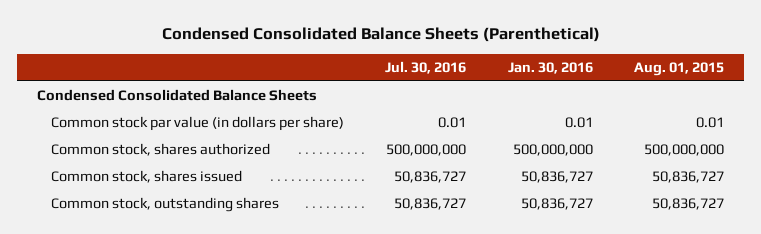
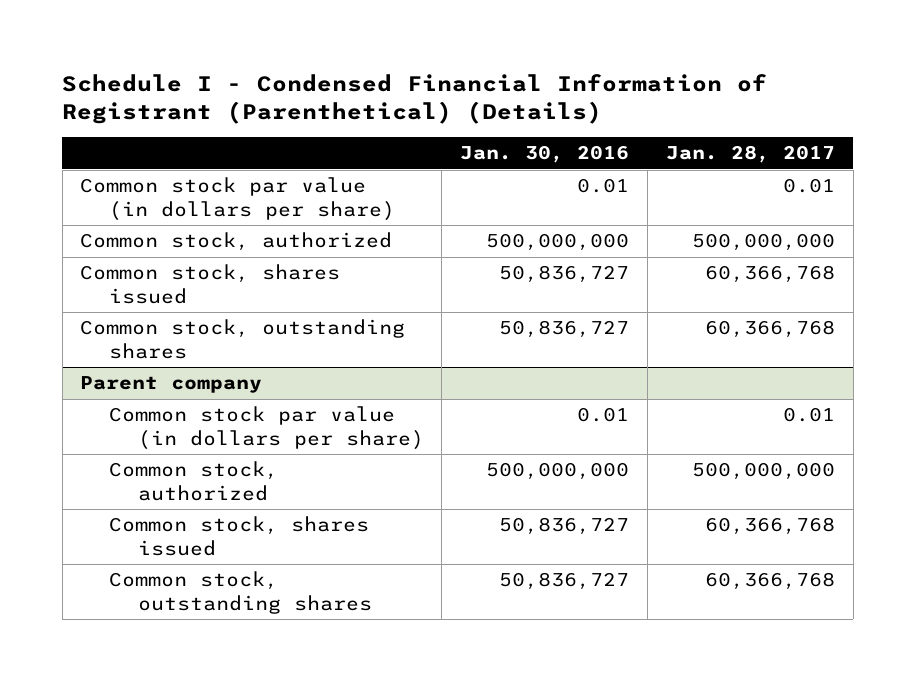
- Condensed Consolidated Balance Sheets (Parenthetical)
+ Schedule I - Condensed Financial Information of Registrant (Parenthetical) (Details)
- | Jul. 30, 2016 | Jan. 30, 2016 | Aug. 01, 2015
+ | Jan. 30, 2016 | Jan. 28, 2017
- Condensed Consolidated Balance Sheets
- Common stock, shares authorized | 500,000,000 | 500,000,000 | 500,000,000
+ Common stock, authorized | 500,000,000 | 500,000,000
+ Parent company
+ Common stock par value (in dollars per share) | 0.01 | 0.01
+ Common stock, authorized | 500,000,000 | 500,000,000
+ Common stock, shares issued | 50,836,727 | 60,366,768
+ Common stock, outstanding shares | 50,836,727 | 60,366,768

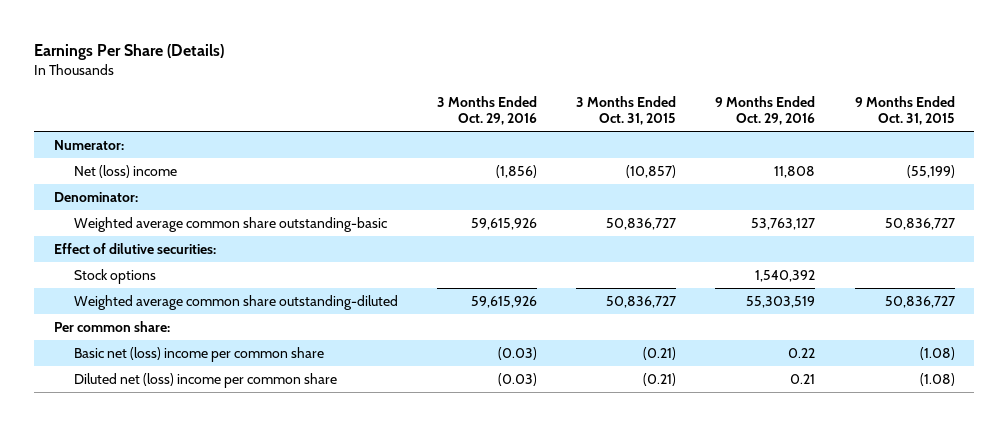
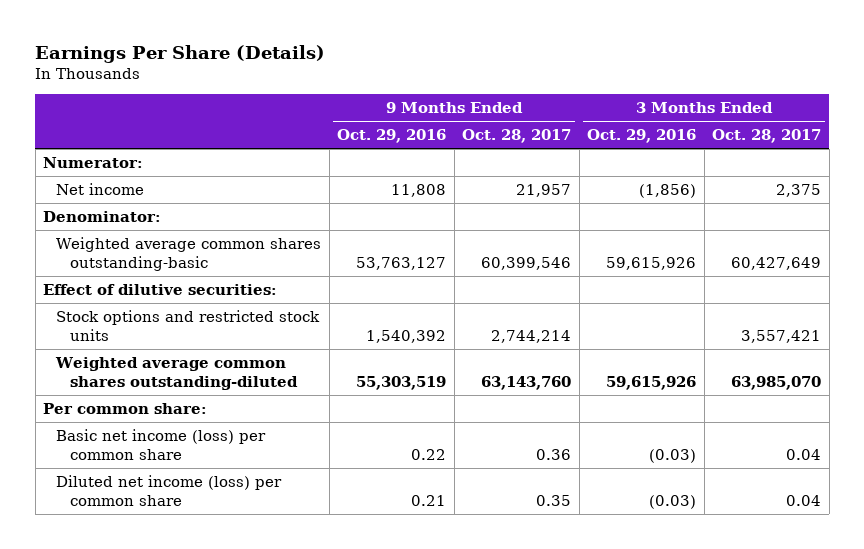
- | 3 Months Ended Oct. 29, 2016 | 3 Months Ended Oct. 31, 2015 | 9 Months Ended Oct. 29, 2016 | 9 Months Ended Oct. 31, 2015
+ | 9 Months Ended Oct. 29, 2016 | 9 Months Ended Oct. 28, 2017 | 3 Months Ended Oct. 29, 2016 | 3 Months Ended Oct. 28, 2017
- Net (loss) income | (1,856) | (10,857) | 11,808 | (55,199)
+ Net income | 11,808 | 21,957 | (1,856) | 2,375
- Weighted average common share outstanding-basic | 59,615,926 | 50,836,727 | 53,763,127 | 50,836,727
+ Weighted average common shares outstanding-basic | 53,763,127 | 60,399,546 | 59,615,926 | 60,427,649
- Stock options | | | 1,540,392 |
- Weighted average common share outstanding-diluted | 59,615,926 | 50,836,727 | 55,303,519 | 50,836,727
+ Stock options and restricted stock units | 1,540,392 | 2,744,214 | | 3,557,421
+ Weighted average common shares outstanding-diluted | 55,303,519 | 63,143,760 | 59,615,926 | 63,985,070
- Basic net (loss) income per common share | (0.03) | (0.21) | 0.22 | (1.08)
- Diluted net (loss) income per common share | (0.03) | (0.21) | 0.21 | (1.08)
+ Basic net income (loss) per common share | 0.22 | 0.36 | (0.03) | 0.04
+ Diluted net income (loss) per common share | 0.21 | 0.35 | (0.03) | 0.04

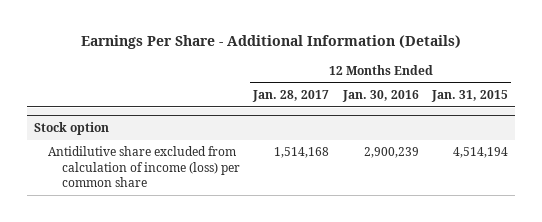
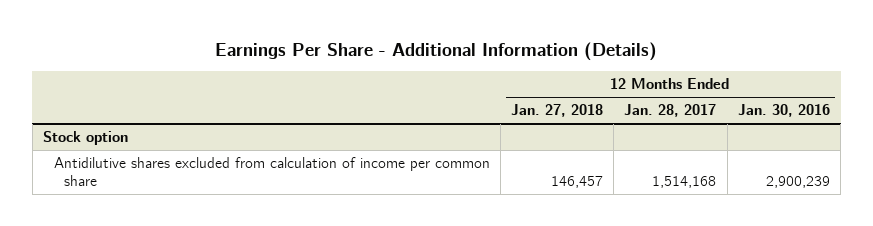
- | 12 Months Ended Jan. 28, 2017 | 12 Months Ended Jan. 30, 2016 | 12 Months Ended Jan. 31, 2015
+ | 12 Months Ended Jan. 27, 2018 | 12 Months Ended Jan. 28, 2017 | 12 Months Ended Jan. 30, 2016
@ Stock option
- Antidilutive share excluded from calculation of income (loss) per common share | 1,514,168 | 2,900,239 | 4,514,194
+ Antidilutive shares excluded from calculation of income per common share | 146,457 | 1,514,168 | 2,900,239

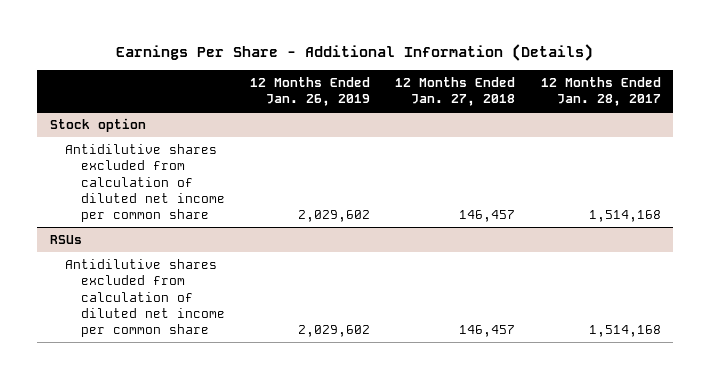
- | 12 Months Ended Jan. 27, 2018 | 12 Months Ended Jan. 28, 2017 | 12 Months Ended Jan. 30, 2016
+ | 12 Months Ended Jan. 26, 2019 | 12 Months Ended Jan. 27, 2018 | 12 Months Ended Jan. 28, 2017
@ Stock option
- Antidilutive shares excluded from calculation of income per common share | 146,457 | 1,514,168 | 2,900,239
+ Antidilutive shares excluded from calculation of diluted net income per common share | 2,029,602 | 146,457 | 1,514,168
+ RSUs
+ Antidilutive shares excluded from calculation of diluted net income per common share | 2,029,602 | 146,457 | 1,514,168

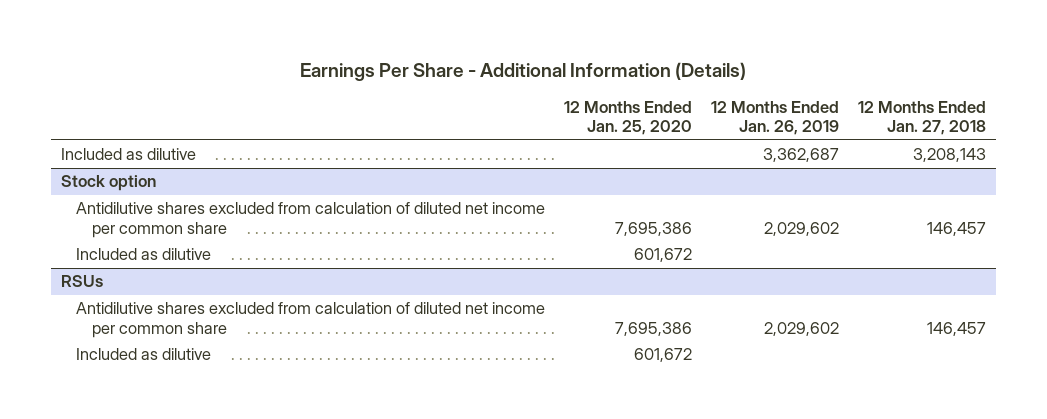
- | 12 Months Ended Jan. 26, 2019 | 12 Months Ended Jan. 27, 2018 | 12 Months Ended Jan. 28, 2017
+ | 12 Months Ended Jan. 25, 2020 | 12 Months Ended Jan. 26, 2019 | 12 Months Ended Jan. 27, 2018
+ Included as dilutive | | 3,362,687 | 3,208,143
@ Stock option
+ Included as dilutive | 601,672 | |
@ RSUs
+ Included as dilutive | 601,672 | |

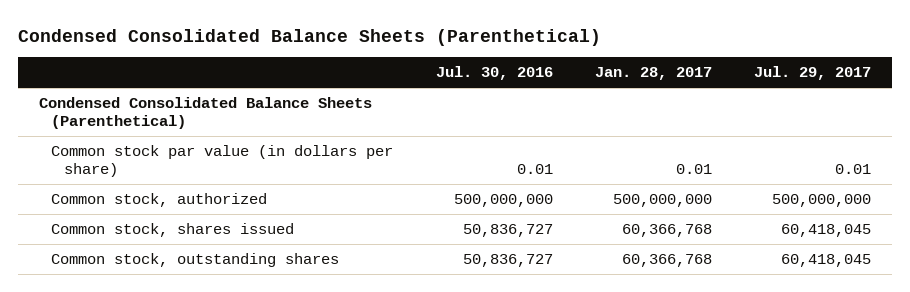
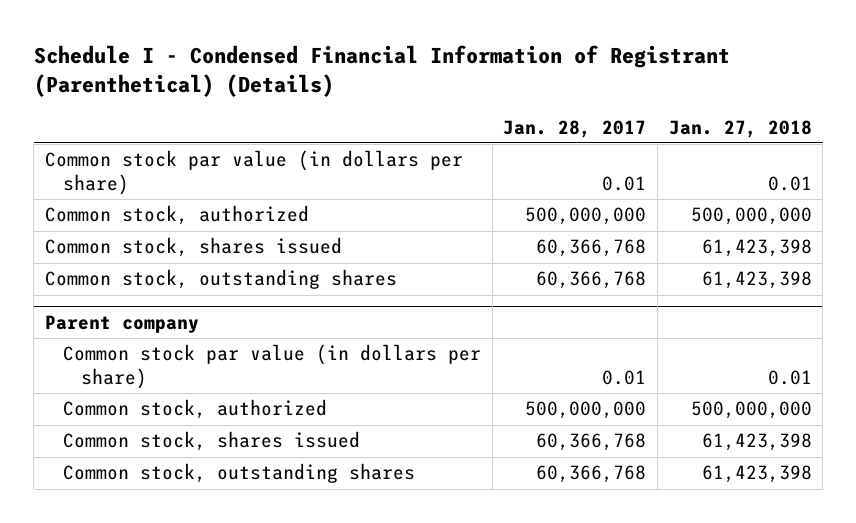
- Condensed Consolidated Balance Sheets (Parenthetical)
+ Schedule I - Condensed Financial Information of Registrant (Parenthetical) (Details)
- | Jul. 30, 2016 | Jan. 28, 2017 | Jul. 29, 2017
+ | Jan. 28, 2017 | Jan. 27, 2018
- Condensed Consolidated Balance Sheets (Parenthetical)
+ Parent company
+ Common stock par value (in dollars per share) | 0.01 | 0.01
+ Common stock, authorized | 500,000,000 | 500,000,000
+ Common stock, shares issued | 60,366,768 | 61,423,398
+ Common stock, outstanding shares | 60,366,768 | 61,423,398

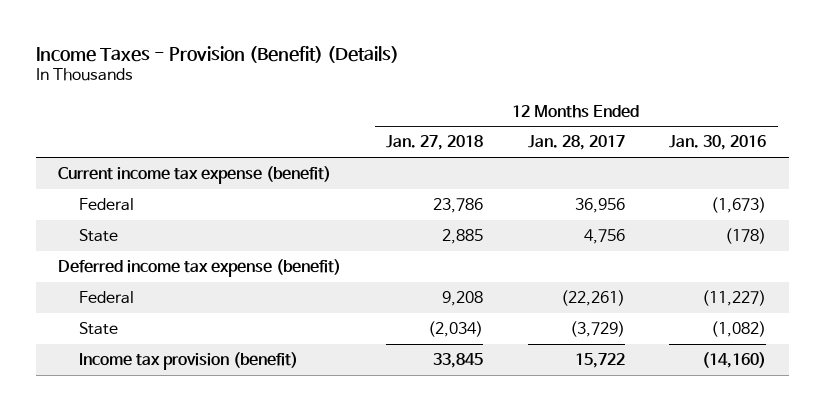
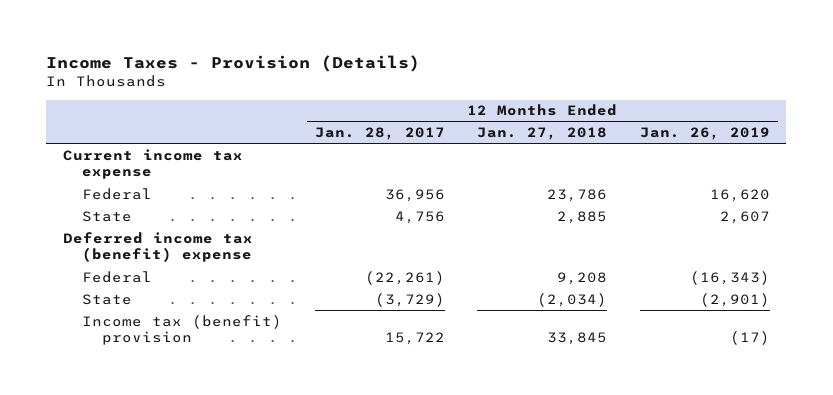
- Income Taxes - Provision (Benefit) (Details)
+ Income Taxes - Provision (Details)
- | 12 Months Ended Jan. 27, 2018 | 12 Months Ended Jan. 28, 2017 | 12 Months Ended Jan. 30, 2016
+ | 12 Months Ended Jan. 28, 2017 | 12 Months Ended Jan. 27, 2018 | 12 Months Ended Jan. 26, 2019
- Current income tax expense (benefit)
+ Current income tax expense
- Deferred income tax expense (benefit)
+ Deferred income tax (benefit) expense
- Income tax provision (benefit) | 33,845 | 15,722 | (14,160)
+ Income tax (benefit) provision | 15,722 | 33,845 | (17)

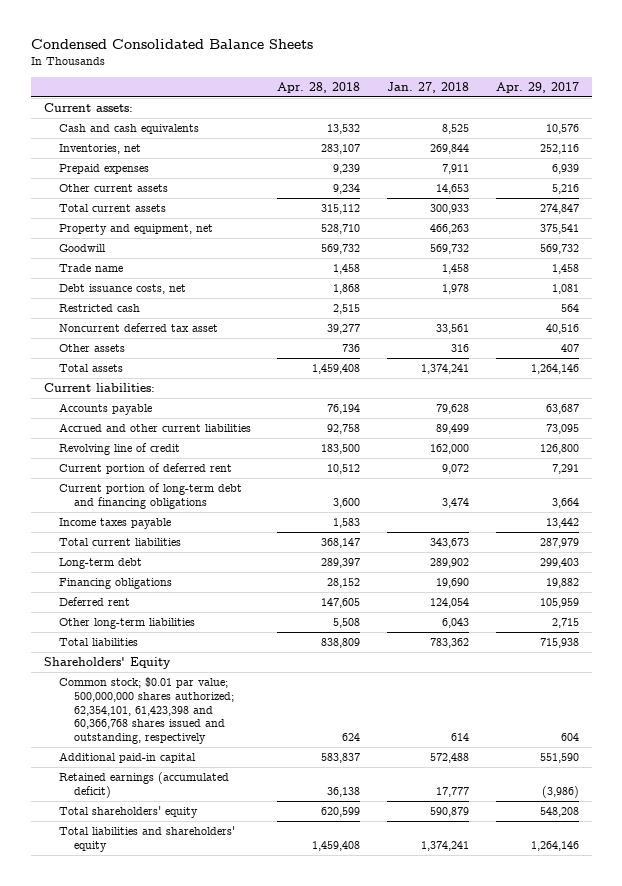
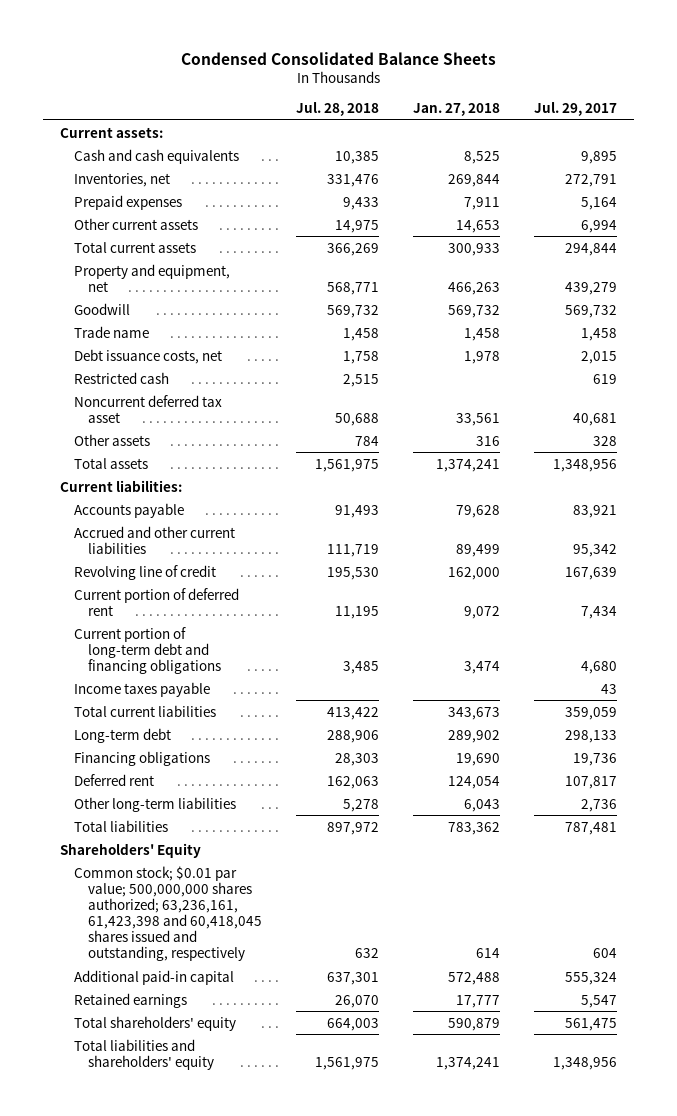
- | Apr. 28, 2018 | Jan. 27, 2018 | Apr. 29, 2017
+ | Jul. 28, 2018 | Jan. 27, 2018 | Jul. 29, 2017
- Common stock; $0.01 par value; 500,000,000 shares authorized; 62,354,101, 61,423,398 and 60,366,768 shares issued and outstanding, respectively | 624 | 614 | 604
+ Common stock; $0.01 par value; 500,000,000 shares authorized; 63,236,161, 61,423,398 and 60,418,045 shares issued and outstanding, respectively | 632 | 614 | 604
- Retained earnings (accumulated deficit) | 36,138 | 17,777 | (3,986)
+ Retained earnings | 26,070 | 17,777 | 5,547

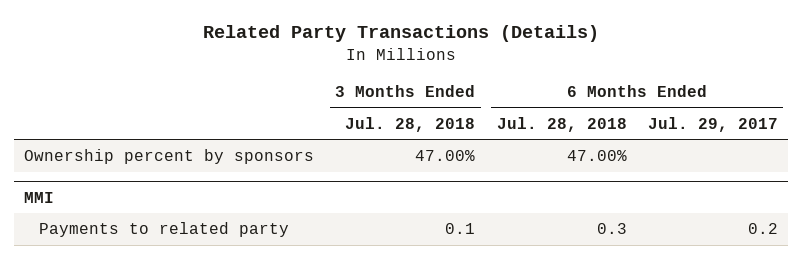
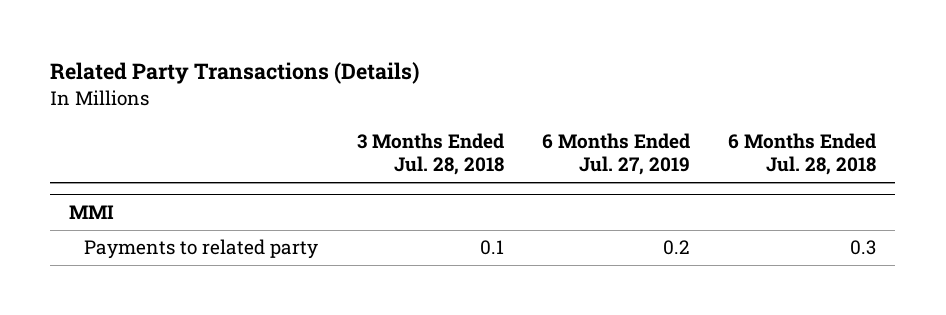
- | 3 Months Ended Jul. 28, 2018 | 6 Months Ended Jul. 28, 2018 | 6 Months Ended Jul. 29, 2017
+ | 3 Months Ended Jul. 28, 2018 | 6 Months Ended Jul. 27, 2019 | 6 Months Ended Jul. 28, 2018
- Ownership percent by sponsors | 47.00% | 47.00% |

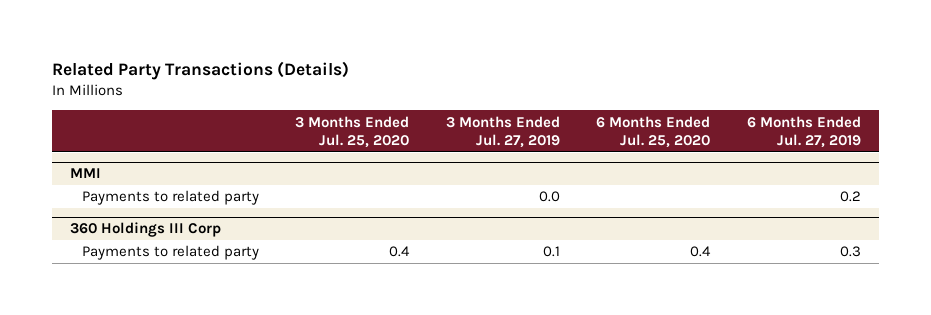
- | 3 Months Ended Jul. 28, 2018 | 6 Months Ended Jul. 27, 2019 | 6 Months Ended Jul. 28, 2018
+ | 3 Months Ended Jul. 25, 2020 | 3 Months Ended Jul. 27, 2019 | 6 Months Ended Jul. 25, 2020 | 6 Months Ended Jul. 27, 2019
+ 360 Holdings III Corp
+ Payments to related party | 0.4 | 0.1 | 0.4 | 0.3

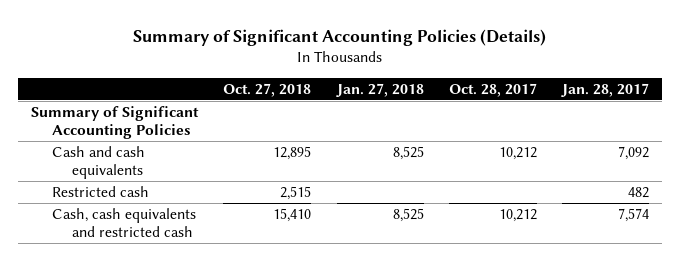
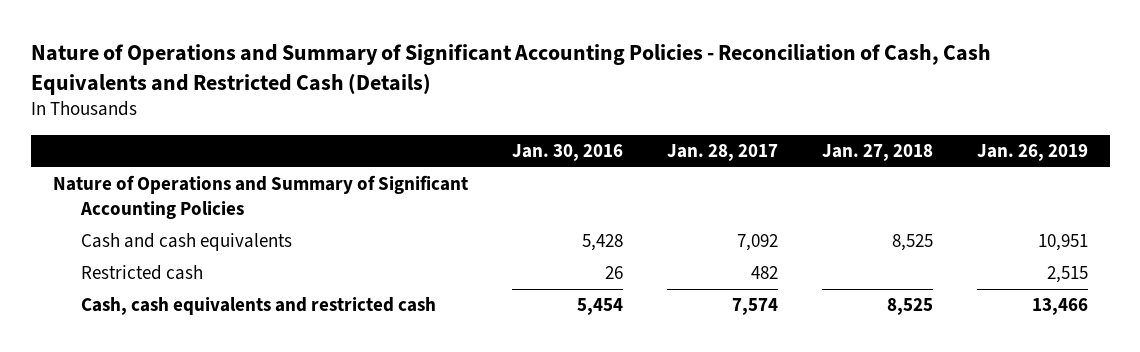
- Summary of Significant Accounting Policies (Details)
+ Nature of Operations and Summary of Significant Accounting Policies - Reconciliation of Cash, Cash Equivalents and Restricted Cash (Details)
- | Oct. 27, 2018 | Jan. 27, 2018 | Oct. 28, 2017 | Jan. 28, 2017
+ | Jan. 30, 2016 | Jan. 28, 2017 | Jan. 27, 2018 | Jan. 26, 2019
- Summary of Significant Accounting Policies
+ Nature of Operations and Summary of Significant Accounting Policies

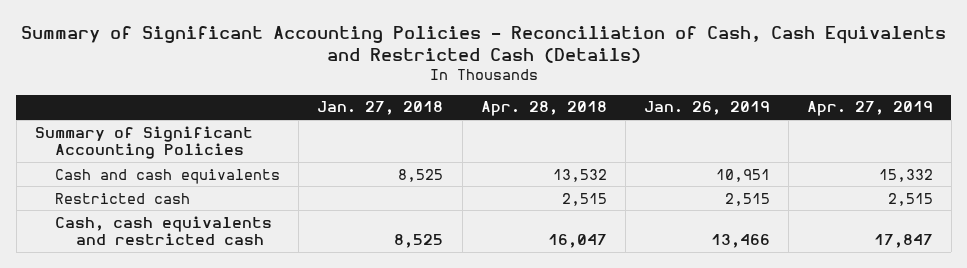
- Nature of Operations and Summary of Significant Accounting Policies - Reconciliation of Cash, Cash Equivalents and Restricted Cash (Details)
+ Summary of Significant Accounting Policies - Reconciliation of Cash, Cash Equivalents and Restricted Cash (Details)
- | Jan. 30, 2016 | Jan. 28, 2017 | Jan. 27, 2018 | Jan. 26, 2019
+ | Jan. 27, 2018 | Apr. 28, 2018 | Jan. 26, 2019 | Apr. 27, 2019
- Nature of Operations and Summary of Significant Accounting Policies
+ Summary of Significant Accounting Policies

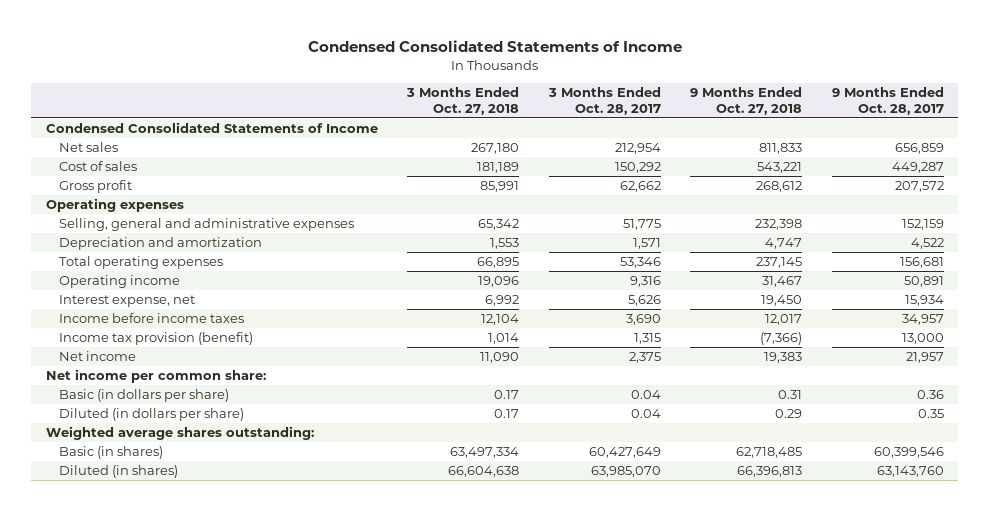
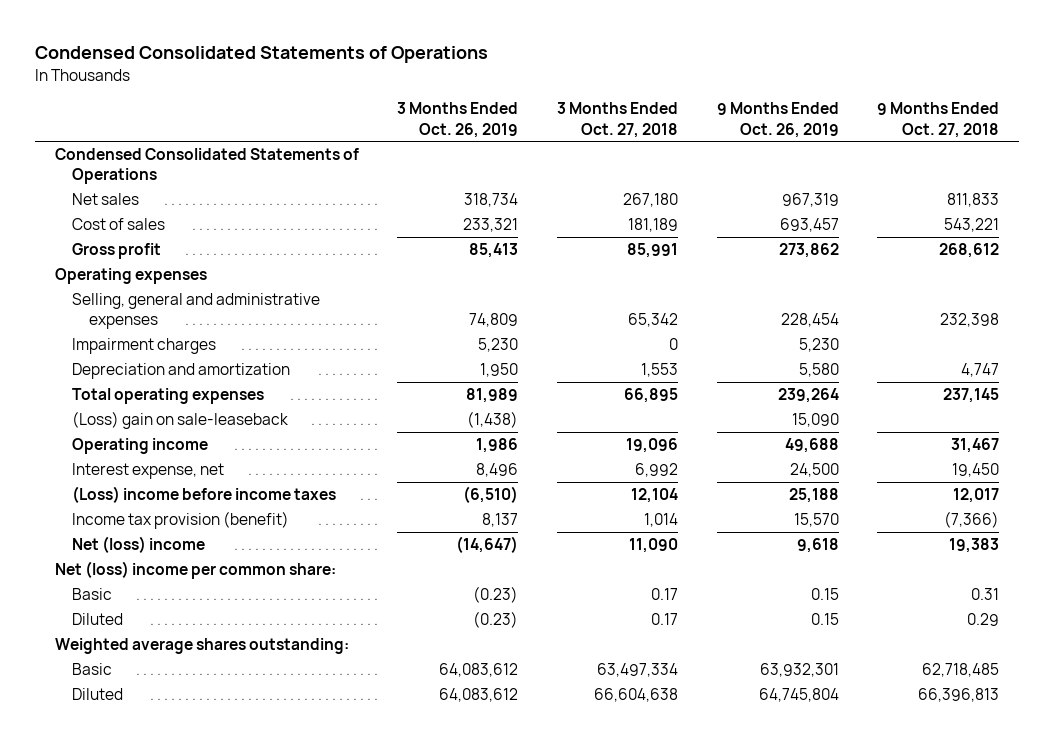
- Condensed Consolidated Statements of Income
+ Condensed Consolidated Statements of Operations
- | 3 Months Ended Oct. 27, 2018 | 3 Months Ended Oct. 28, 2017 | 9 Months Ended Oct. 27, 2018 | 9 Months Ended Oct. 28, 2017
+ | 3 Months Ended Oct. 26, 2019 | 3 Months Ended Oct. 27, 2018 | 9 Months Ended Oct. 26, 2019 | 9 Months Ended Oct. 27, 2018
- Condensed Consolidated Statements of Income
+ Condensed Consolidated Statements of Operations
+ Impairment charges | 5,230 | 0 | 5,230 |
+ (Loss) gain on sale-leaseback | (1,438) | | 15,090 |
- Income before income taxes | 12,104 | 3,690 | 12,017 | 34,957
+ (Loss) income before income taxes | (6,510) | 12,104 | 25,188 | 12,017
- Net income | 11,090 | 2,375 | 19,383 | 21,957
- Net income per common share:
- Basic (in dollars per share) | 0.17 | 0.04 | 0.31 | 0.36
- Diluted (in dollars per share) | 0.17 | 0.04 | 0.29 | 0.35
+ Net (loss) income | (14,647) | 11,090 | 9,618 | 19,383
+ Net (loss) income per common share:
+ Basic | (0.23) | 0.17 | 0.15 | 0.31
+ Diluted | (0.23) | 0.17 | 0.15 | 0.29
- Basic (in shares) | 63,497,334 | 60,427,649 | 62,718,485 | 60,399,546
- Diluted (in shares) | 66,604,638 | 63,985,070 | 66,396,813 | 63,143,760
+ Basic | 64,083,612 | 63,497,334 | 63,932,301 | 62,718,485
+ Diluted | 64,083,612 | 66,604,638 | 64,745,804 | 66,396,813

